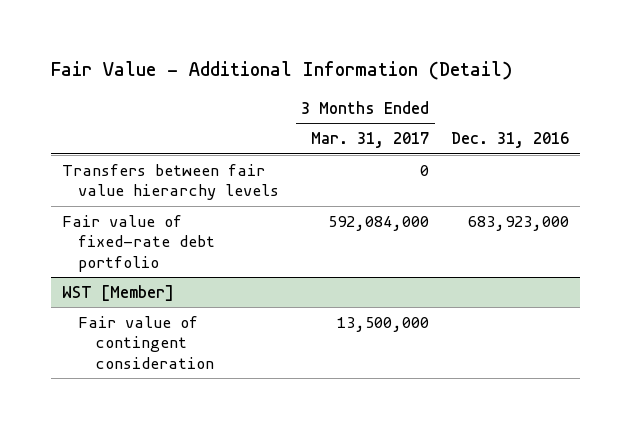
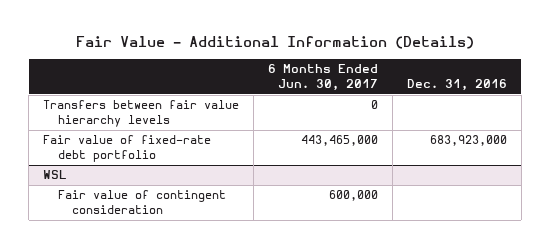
- Fair Value - Additional Information (Detail)
+ Fair Value - Additional Information (Details)
- | 3 Months Ended Mar. 31, 2017 | Dec. 31, 2016
+ | 6 Months Ended Jun. 30, 2017 | Dec. 31, 2016
- WST [Member]
+ WSL

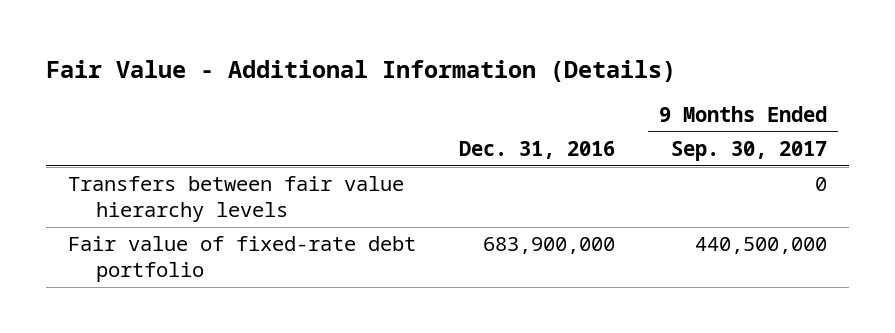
- | 6 Months Ended Jun. 30, 2017 | Dec. 31, 2016
+ | Dec. 31, 2016 | 9 Months Ended Sep. 30, 2017
- Fair value of fixed-rate debt portfolio | 443,465,000 | 683,923,000
- WSL
- Fair value of contingent consideration | 600,000 |
+ Fair value of fixed-rate debt portfolio | 683,900,000 | 440,500,000

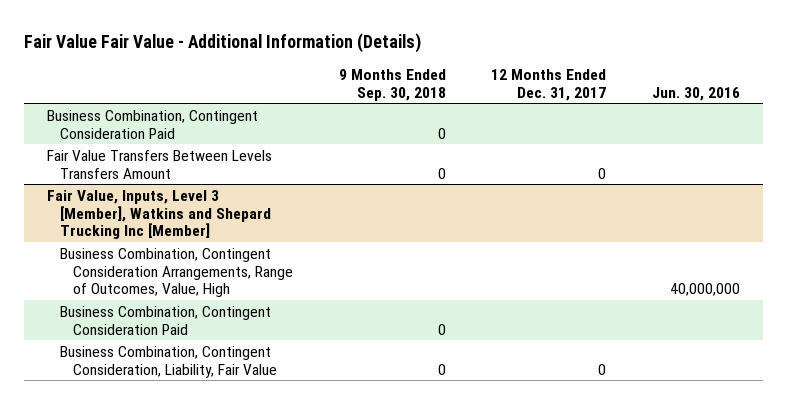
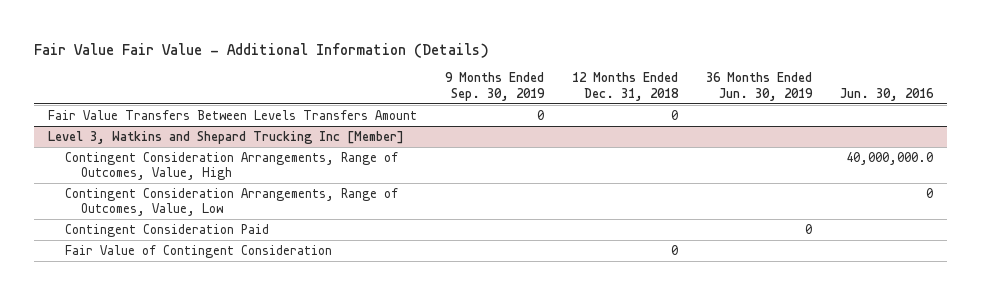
- | 9 Months Ended Sep. 30, 2018 | 12 Months Ended Dec. 31, 2017 | Jun. 30, 2016
+ | 9 Months Ended Sep. 30, 2019 | 12 Months Ended Dec. 31, 2018 | 36 Months Ended Jun. 30, 2019 | Jun. 30, 2016
- Business Combination, Contingent Consideration Paid | 0 | |
- Fair Value, Inputs, Level 3 [Member], Watkins and Shepard Trucking Inc [Member]
- Business Combination, Contingent Consideration Arrangements, Range of Outcomes, Value, High | | | 40,000,000
- Business Combination, Contingent Consideration Paid | 0 | |
- Business Combination, Contingent Consideration, Liability, Fair Value | 0 | 0 |
+ Level 3, Watkins and Shepard Trucking Inc [Member]
+ Contingent Consideration Arrangements, Range of Outcomes, Value, High | | | | 40,000,000.0
+ Contingent Consideration Arrangements, Range of Outcomes, Value, Low | | | | 0
+ Contingent Consideration Paid | | | 0 |
+ Fair Value of Contingent Consideration | | 0 | |

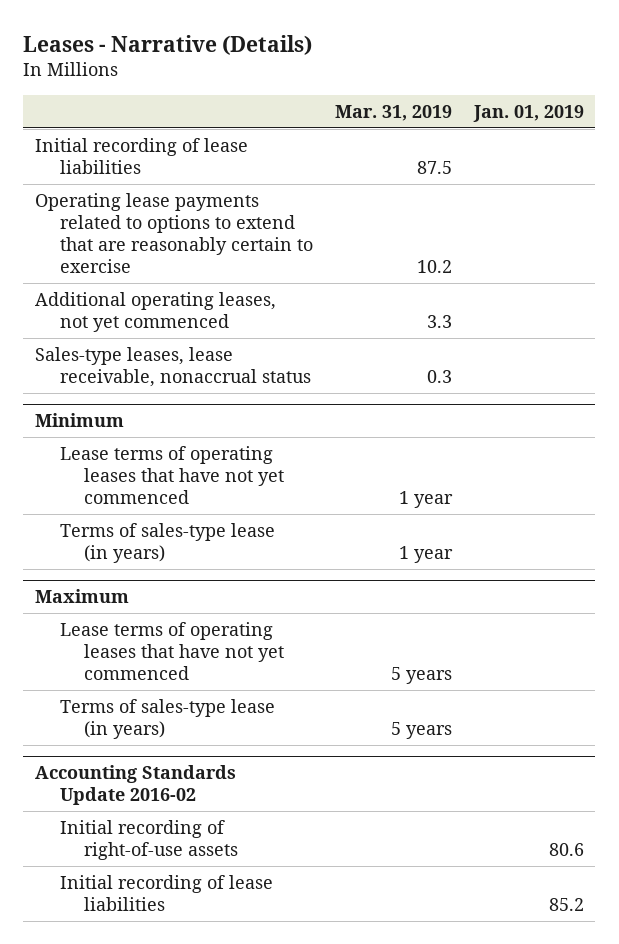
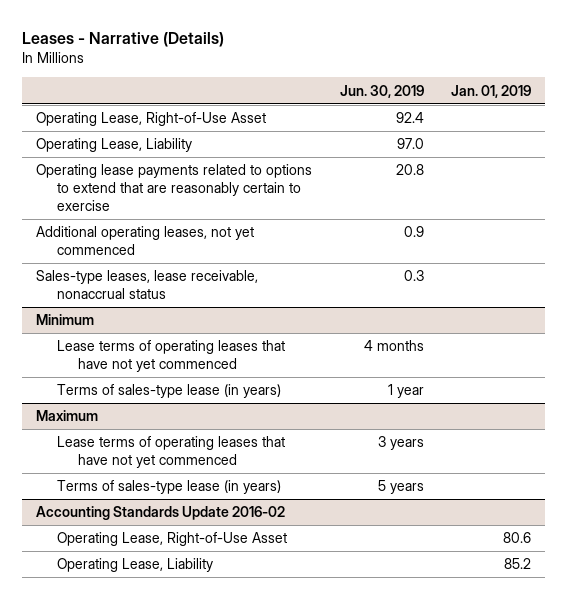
- | Mar. 31, 2019 | Jan. 01, 2019
+ | Jun. 30, 2019 | Jan. 01, 2019
- Initial recording of lease liabilities | 87.5 |
+ Operating Lease, Right-of-Use Asset | 92.4 |
+ Operating Lease, Liability | 97.0 |
@ Accounting Standards Update 2016-02
- Initial recording of right-of-use assets | | 80.6
- Initial recording of lease liabilities | | 85.2
+ Operating Lease, Right-of-Use Asset | | 80.6
+ Operating Lease, Liability | | 85.2

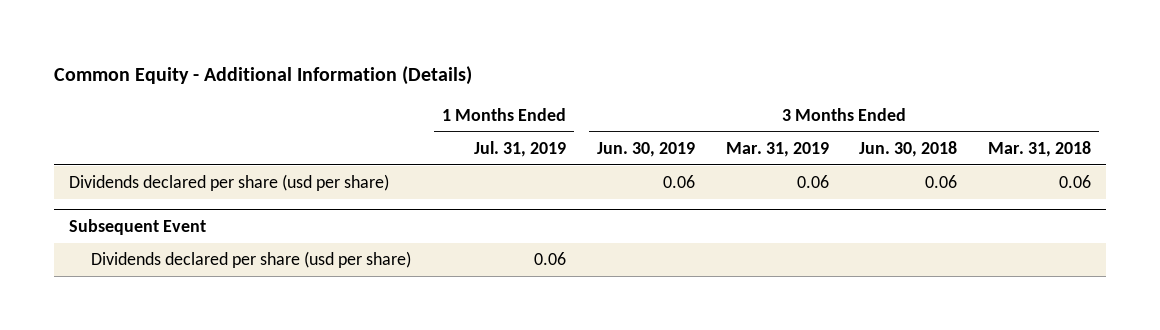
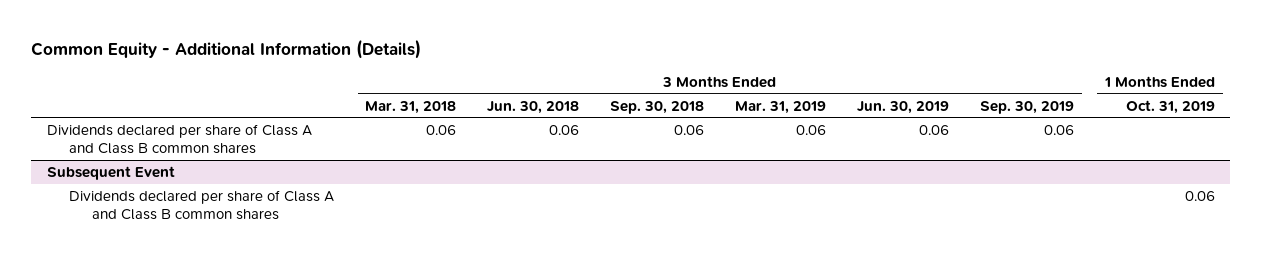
- | 1 Months Ended Jul. 31, 2019 | 3 Months Ended Jun. 30, 2019 | 3 Months Ended Mar. 31, 2019 | 3 Months Ended Jun. 30, 2018 | 3 Months Ended Mar. 31, 2018
+ | 3 Months Ended Mar. 31, 2018 | 3 Months Ended Jun. 30, 2018 | 3 Months Ended Sep. 30, 2018 | 3 Months Ended Mar. 31, 2019 | 3 Months Ended Jun. 30, 2019 | 3 Months Ended Sep. 30, 2019 | 1 Months Ended Oct. 31, 2019
- Dividends declared per share (usd per share) | | 0.06 | 0.06 | 0.06 | 0.06
+ Dividends declared per share of Class A and Class B common shares | 0.06 | 0.06 | 0.06 | 0.06 | 0.06 | 0.06 |
@ Subsequent Event
- Dividends declared per share (usd per share) | 0.06 | | | |
+ Dividends declared per share of Class A and Class B common shares | | | | | | | 0.06

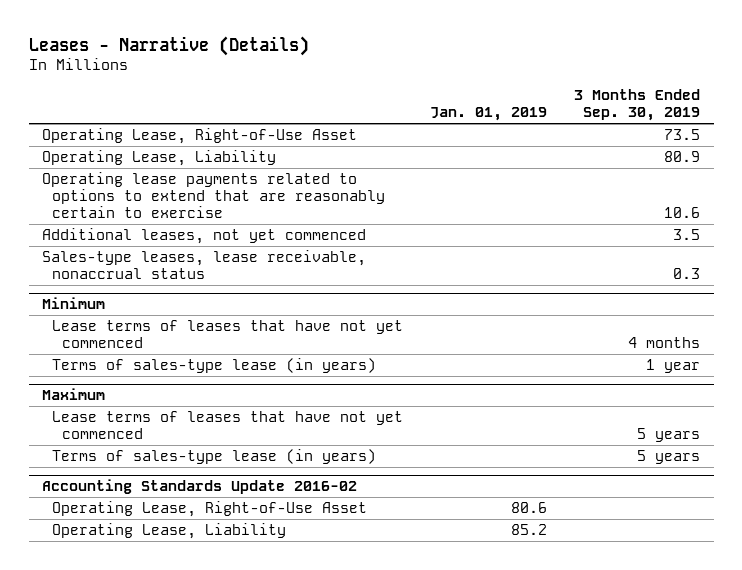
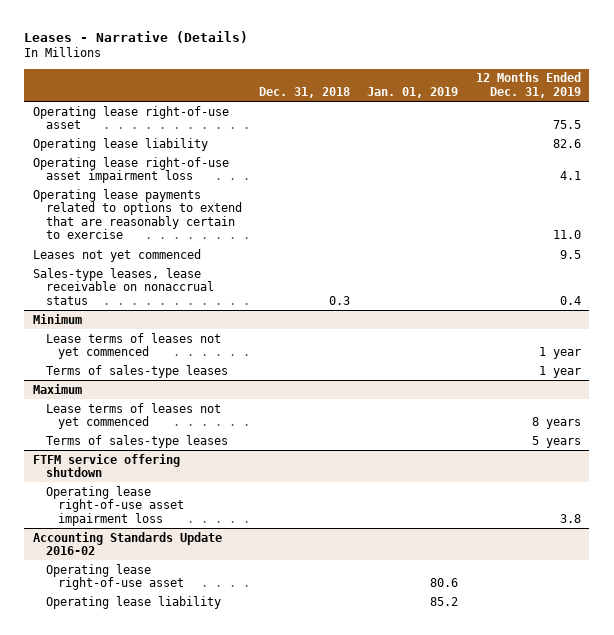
- | Jan. 01, 2019 | 3 Months Ended Sep. 30, 2019
+ | Dec. 31, 2018 | Jan. 01, 2019 | 12 Months Ended Dec. 31, 2019
- Operating Lease, Right-of-Use Asset | | 73.5
- Operating Lease, Liability | | 80.9
+ Operating lease right-of-use asset | | | 75.5
+ Operating lease liability | | | 82.6
+ Operating lease right-of-use asset impairment loss | | | 4.1
- Additional leases, not yet commenced | | 3.5
- Sales-type leases, lease receivable, nonaccrual status | | 0.3
+ Leases not yet commenced | | | 9.5
+ Sales-type leases, lease receivable on nonaccrual status | 0.3 | | 0.4
@ Minimum
- Lease terms of leases that have not yet commenced | | 4 months
- Terms of sales-type lease (in years) | | 1 year
+ Lease terms of leases not yet commenced | | | 1 year
+ Terms of sales-type leases | | | 1 year
@ Maximum
- Lease terms of leases that have not yet commenced | | 5 years
- Terms of sales-type lease (in years) | | 5 years
+ Lease terms of leases not yet commenced | | | 8 years
+ Terms of sales-type leases | | | 5 years
+ FTFM service offering shutdown
+ Operating lease right-of-use asset impairment loss | | | 3.8
@ Accounting Standards Update 2016-02
- Operating Lease, Right-of-Use Asset | 80.6 |
- Operating Lease, Liability | 85.2 |
+ Operating lease right-of-use asset | | 80.6 |
+ Operating lease liability | | 85.2 |

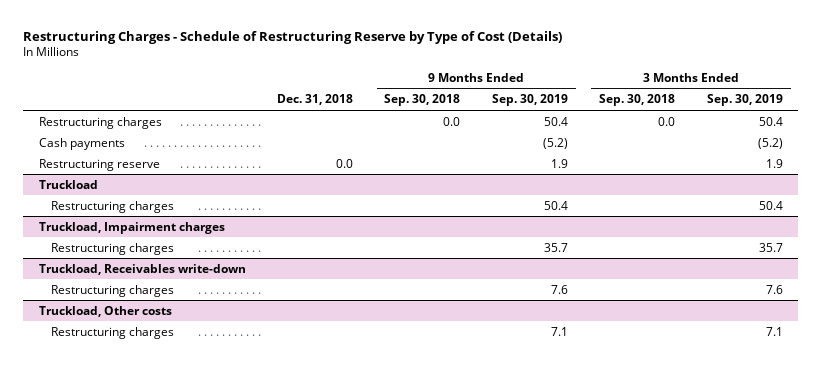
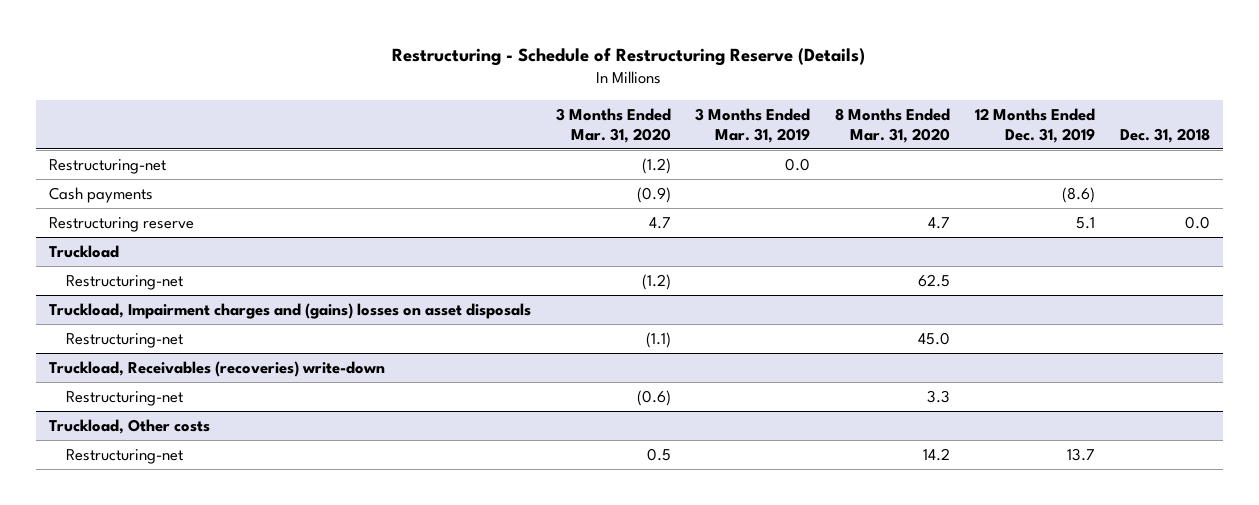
- Restructuring Charges - Schedule of Restructuring Reserve by Type of Cost (Details)
+ Restructuring - Schedule of Restructuring Reserve (Details)
- | Dec. 31, 2018 | 9 Months Ended Sep. 30, 2018 | 9 Months Ended Sep. 30, 2019 | 3 Months Ended Sep. 30, 2018 | 3 Months Ended Sep. 30, 2019
+ | 3 Months Ended Mar. 31, 2020 | 3 Months Ended Mar. 31, 2019 | 8 Months Ended Mar. 31, 2020 | 12 Months Ended Dec. 31, 2019 | Dec. 31, 2018
- Restructuring charges | | 0.0 | 50.4 | 0.0 | 50.4
+ Restructuring-net | (1.2) | 0.0 | | |
@ Truckload
- Restructuring charges | | | 50.4 | | 50.4
- Truckload, Impairment charges
- Restructuring charges | | | 35.7 | | 35.7
- Truckload, Receivables write-down
- Restructuring charges | | | 7.6 | | 7.6
@ Truckload
+ Restructuring-net | (1.2) | | 62.5 | |
+ Truckload, Impairment charges and (gains) losses on asset disposals
+ Restructuring-net | (1.1) | | 45.0 | |
+ Truckload, Receivables (recoveries) write-down
+ Restructuring-net | (0.6) | | 3.3 | |
@ Truckload, Other costs
- Restructuring charges | | | 7.1 | | 7.1
+ Restructuring-net | 0.5 | | 14.2 | 13.7 |

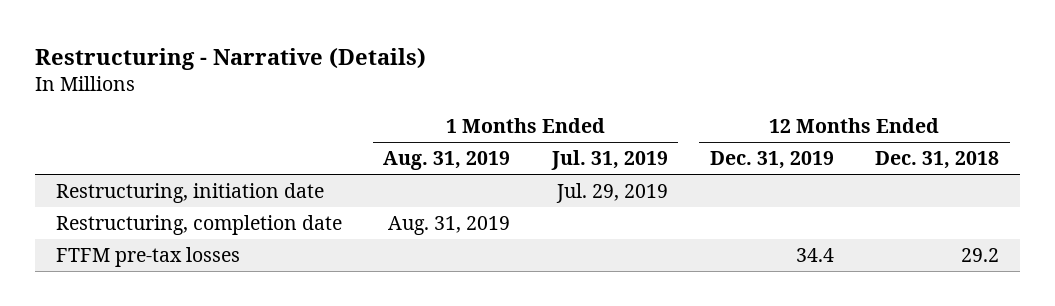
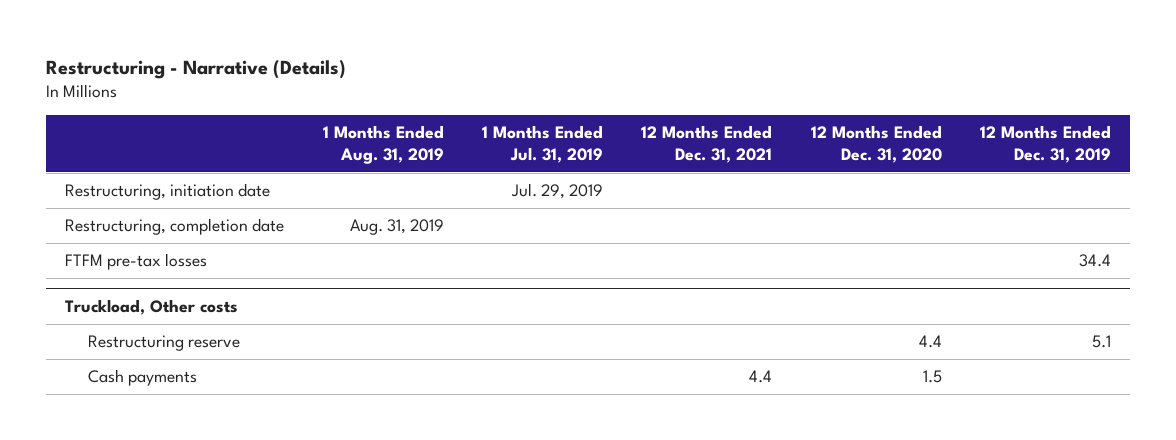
- | 1 Months Ended Aug. 31, 2019 | 1 Months Ended Jul. 31, 2019 | 12 Months Ended Dec. 31, 2019 | 12 Months Ended Dec. 31, 2018
+ | 1 Months Ended Aug. 31, 2019 | 1 Months Ended Jul. 31, 2019 | 12 Months Ended Dec. 31, 2021 | 12 Months Ended Dec. 31, 2020 | 12 Months Ended Dec. 31, 2019
+ Truckload, Other costs
+ Restructuring reserve | | | | 4.4 | 5.1
+ Cash payments | | | 4.4 | 1.5 |

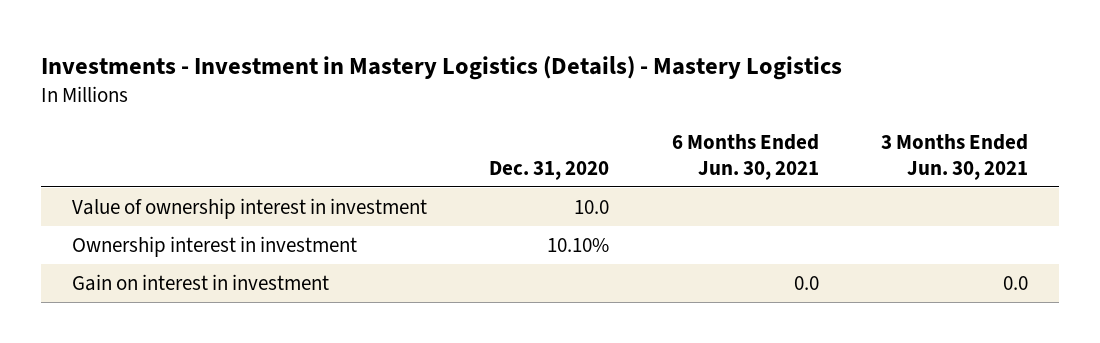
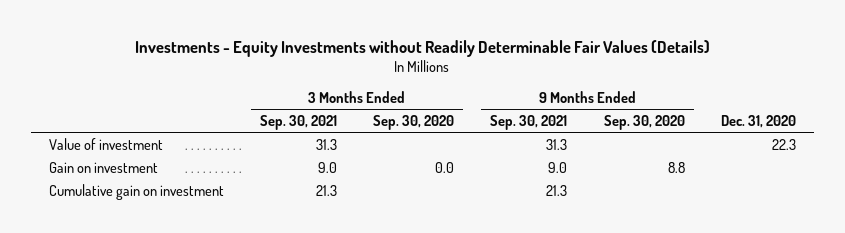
- Investments - Investment in Mastery Logistics (Details) - Mastery Logistics
+ Investments - Equity Investments without Readily Determinable Fair Values (Details)
- | Dec. 31, 2020 | 6 Months Ended Jun. 30, 2021 | 3 Months Ended Jun. 30, 2021
+ | 3 Months Ended Sep. 30, 2021 | 3 Months Ended Sep. 30, 2020 | 9 Months Ended Sep. 30, 2021 | 9 Months Ended Sep. 30, 2020 | Dec. 31, 2020
- Value of ownership interest in investment | 10.0 | |
- Ownership interest in investment | 10.10% | |
- Gain on interest in investment | | 0.0 | 0.0
+ Value of investment | 31.3 | | 31.3 | | 22.3
+ Gain on investment | 9.0 | 0.0 | 9.0 | 8.8 |
+ Cumulative gain on investment | 21.3 | | 21.3 | |

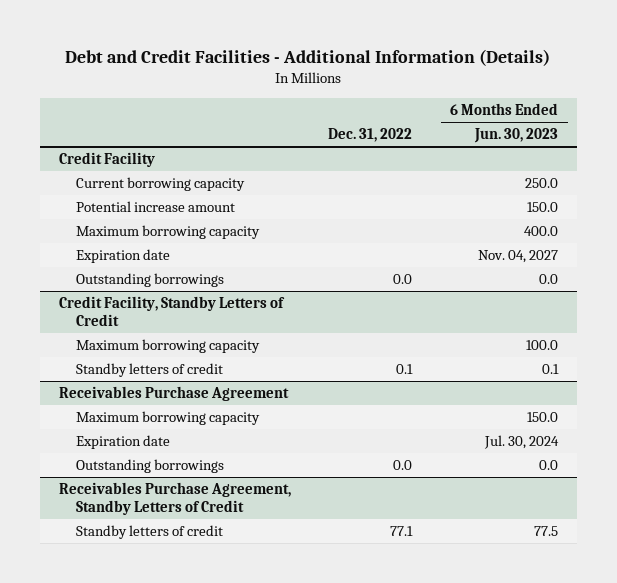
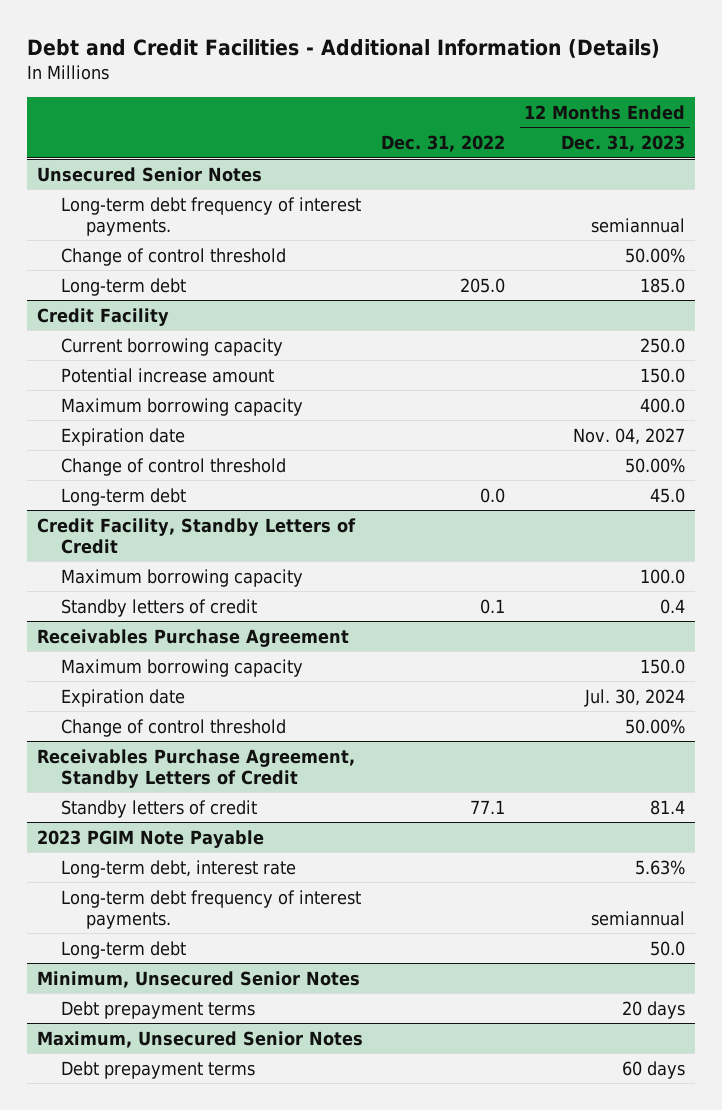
- | Dec. 31, 2022 | 6 Months Ended Jun. 30, 2023
+ | Dec. 31, 2022 | 12 Months Ended Dec. 31, 2023
+ Unsecured Senior Notes
+ Long-term debt frequency of interest payments. | | semiannual
+ Change of control threshold | | 50.00%
+ Long-term debt | 205.0 | 185.0
@ Credit Facility
- Outstanding borrowings | 0.0 | 0.0
+ Change of control threshold | | 50.00%
+ Long-term debt | 0.0 | 45.0
@ Receivables Purchase Agreement
- Outstanding borrowings | 0.0 | 0.0
+ Change of control threshold | | 50.00%
+ 2023 PGIM Note Payable
+ Long-term debt, interest rate | | 5.63%
+ Long-term debt frequency of interest payments. | | semiannual
+ Long-term debt | | 50.0
+ Minimum, Unsecured Senior Notes
+ Debt prepayment terms | | 20 days
+ Maximum, Unsecured Senior Notes
+ Debt prepayment terms | | 60 days

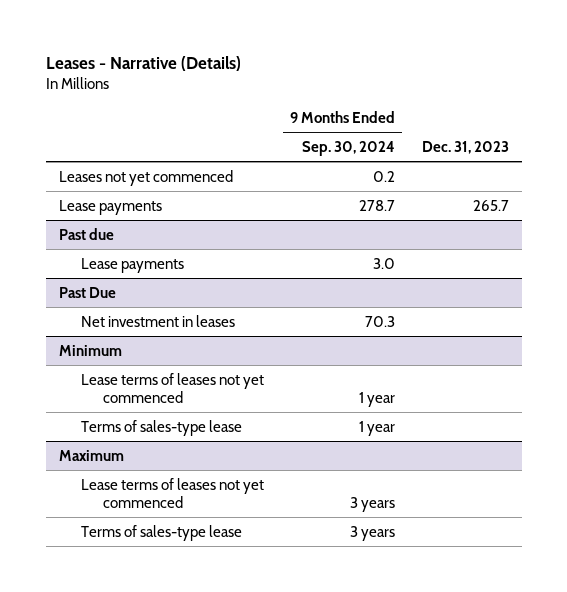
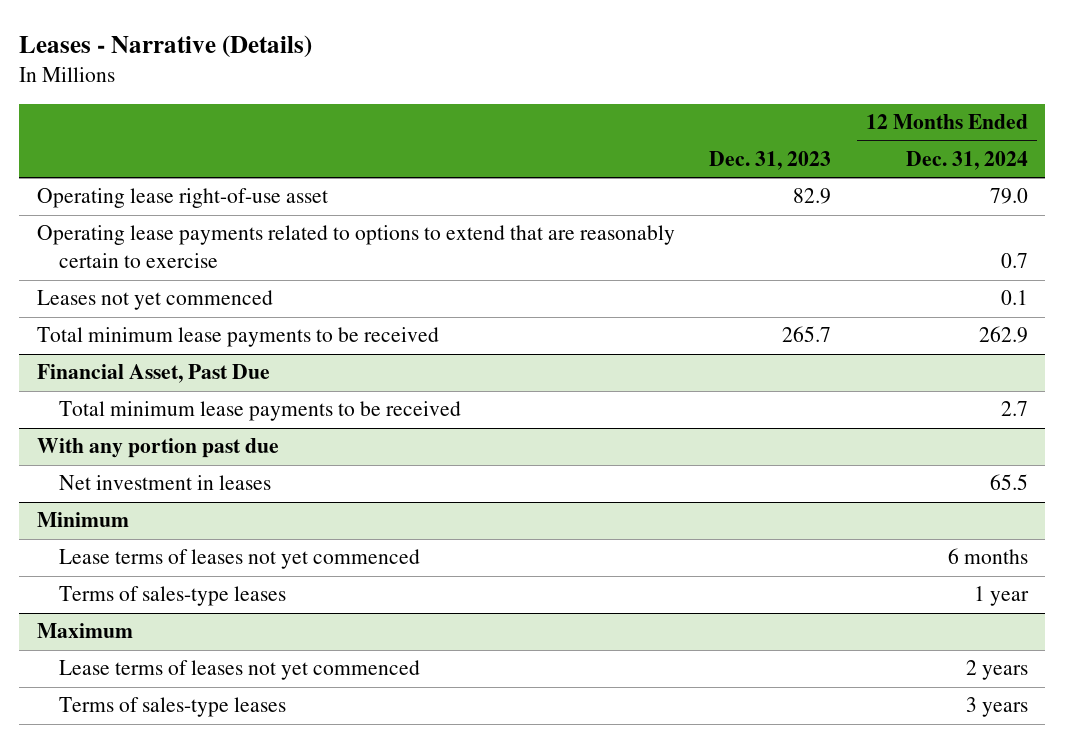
- | 9 Months Ended Sep. 30, 2024 | Dec. 31, 2023
+ | Dec. 31, 2023 | 12 Months Ended Dec. 31, 2024
+ Operating lease right-of-use asset | 82.9 | 79.0
+ Operating lease payments related to options to extend that are reasonably certain to exercise | | 0.7
- Lease payments | 278.7 | 265.7
- Past due
- Lease payments | 3.0 |
- Past Due
+ Total minimum lease payments to be received | 265.7 | 262.9
+ Financial Asset, Past Due
+ Total minimum lease payments to be received | | 2.7
+ With any portion past due
@ Minimum
- Terms of sales-type lease | 1 year |
+ Terms of sales-type leases | | 1 year
@ Maximum
- Terms of sales-type lease | 3 years |
+ Terms of sales-type leases | | 3 years

